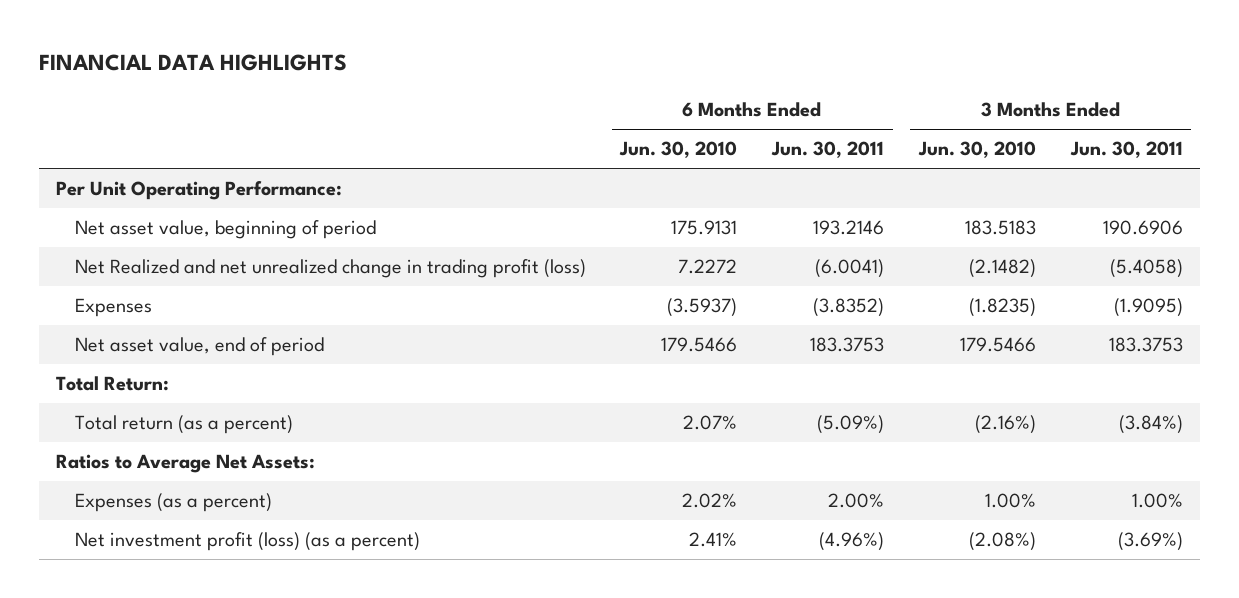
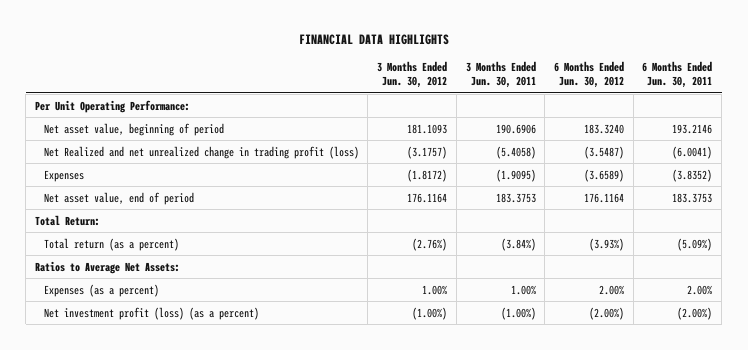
- | 6 Months Ended Jun. 30, 2010 | 6 Months Ended Jun. 30, 2011 | 3 Months Ended Jun. 30, 2010 | 3 Months Ended Jun. 30, 2011
+ | 3 Months Ended Jun. 30, 2012 | 3 Months Ended Jun. 30, 2011 | 6 Months Ended Jun. 30, 2012 | 6 Months Ended Jun. 30, 2011
- Net investment profit (loss) (as a percent) | 2.41% | (4.96%) | (2.08%) | (3.69%)
+ Net investment profit (loss) (as a percent) | (1.00%) | (1.00%) | (2.00%) | (2.00%)

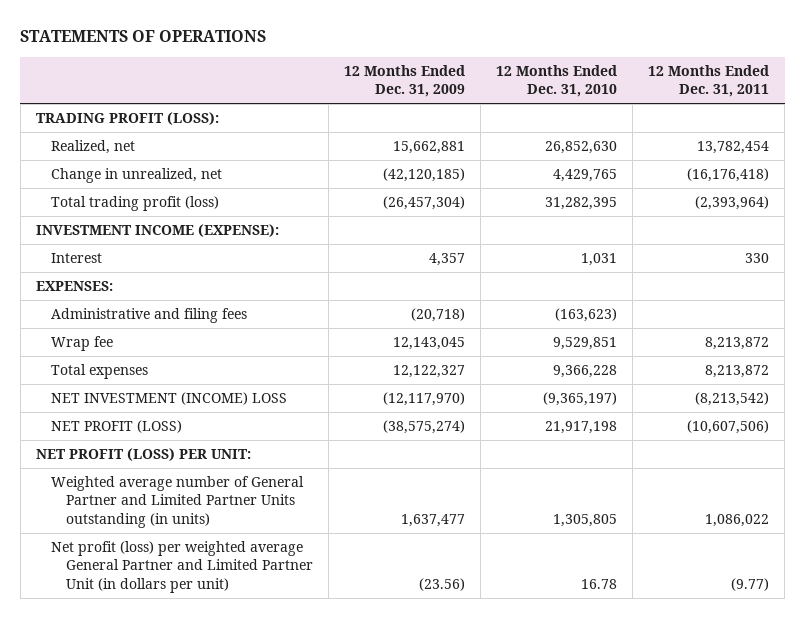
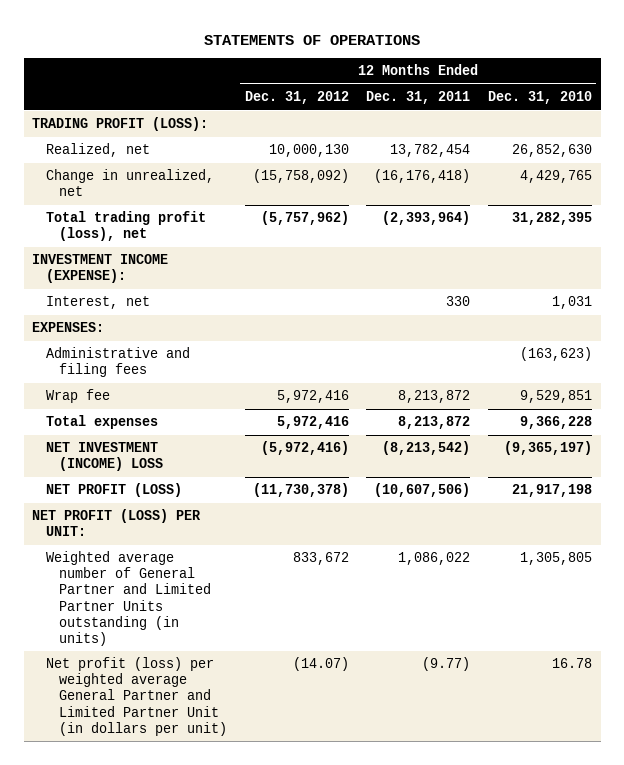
- | 12 Months Ended Dec. 31, 2009 | 12 Months Ended Dec. 31, 2010 | 12 Months Ended Dec. 31, 2011
+ | 12 Months Ended Dec. 31, 2012 | 12 Months Ended Dec. 31, 2011 | 12 Months Ended Dec. 31, 2010
- Total trading profit (loss) | (26,457,304) | 31,282,395 | (2,393,964)
+ Total trading profit (loss), net | (5,757,962) | (2,393,964) | 31,282,395
- Interest | 4,357 | 1,031 | 330
+ Interest, net | | 330 | 1,031

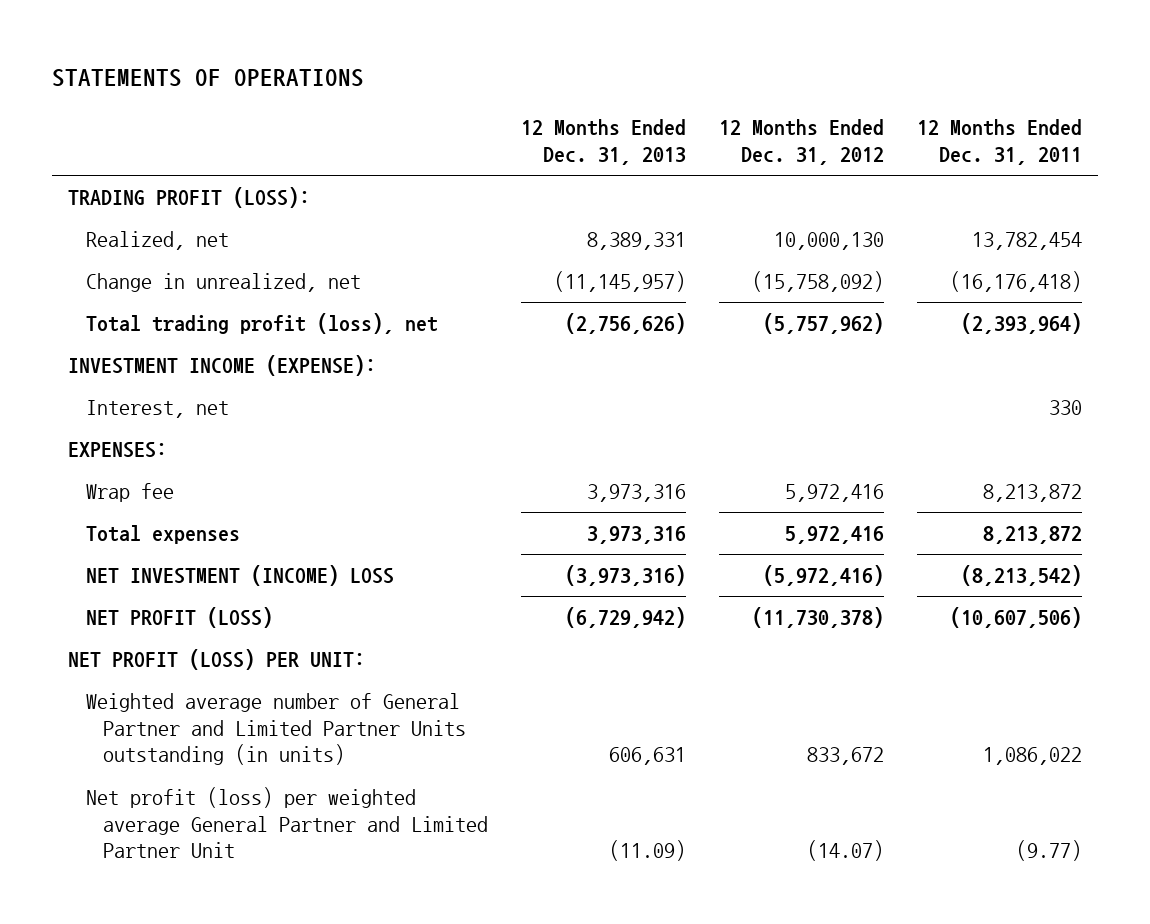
- | 12 Months Ended Dec. 31, 2012 | 12 Months Ended Dec. 31, 2011 | 12 Months Ended Dec. 31, 2010
+ | 12 Months Ended Dec. 31, 2013 | 12 Months Ended Dec. 31, 2012 | 12 Months Ended Dec. 31, 2011
- Administrative and filing fees | | | (163,623)
- Net profit (loss) per weighted average General Partner and Limited Partner Unit (in dollars per unit) | (14.07) | (9.77) | 16.78
+ Net profit (loss) per weighted average General Partner and Limited Partner Unit | (11.09) | (14.07) | (9.77)

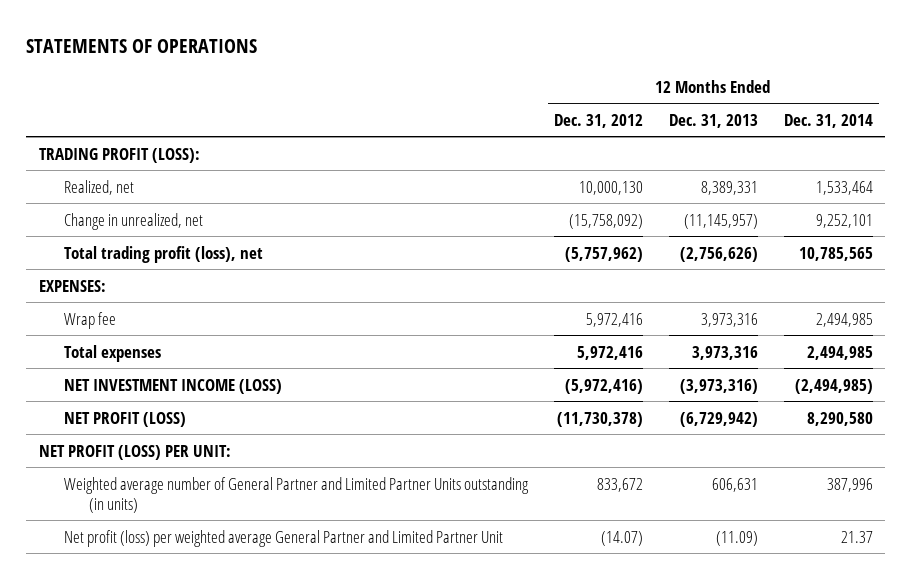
- | 12 Months Ended Dec. 31, 2013 | 12 Months Ended Dec. 31, 2012 | 12 Months Ended Dec. 31, 2011
+ | 12 Months Ended Dec. 31, 2012 | 12 Months Ended Dec. 31, 2013 | 12 Months Ended Dec. 31, 2014
- INVESTMENT INCOME (EXPENSE):
- Interest, net | | | 330
- NET INVESTMENT (INCOME) LOSS | (3,973,316) | (5,972,416) | (8,213,542)
+ NET INVESTMENT INCOME (LOSS) | (5,972,416) | (3,973,316) | (2,494,985)

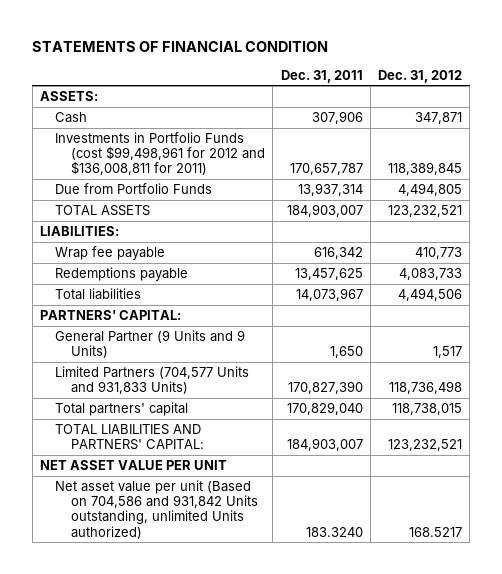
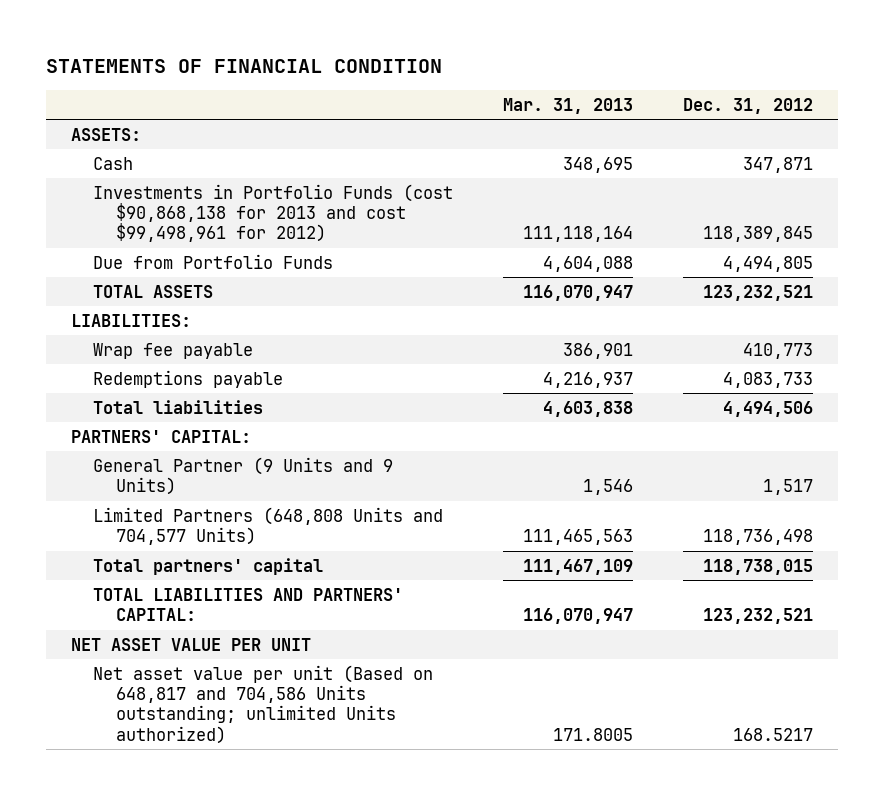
- | Dec. 31, 2011 | Dec. 31, 2012
+ | Mar. 31, 2013 | Dec. 31, 2012
- Investments in Portfolio Funds (cost $99,498,961 for 2012 and $136,008,811 for 2011) | 170,657,787 | 118,389,845
+ Investments in Portfolio Funds (cost $90,868,138 for 2013 and cost $99,498,961 for 2012) | 111,118,164 | 118,389,845
- Limited Partners (704,577 Units and 931,833 Units) | 170,827,390 | 118,736,498
+ Limited Partners (648,808 Units and 704,577 Units) | 111,465,563 | 118,736,498
- Net asset value per unit (Based on 704,586 and 931,842 Units outstanding, unlimited Units authorized) | 183.3240 | 168.5217
+ Net asset value per unit (Based on 648,817 and 704,586 Units outstanding; unlimited Units authorized) | 171.8005 | 168.5217

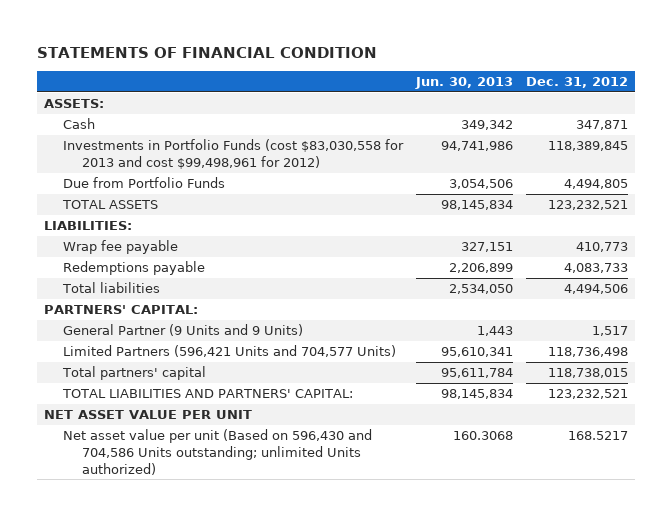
- | Mar. 31, 2013 | Dec. 31, 2012
+ | Jun. 30, 2013 | Dec. 31, 2012
- Investments in Portfolio Funds (cost $90,868,138 for 2013 and cost $99,498,961 for 2012) | 111,118,164 | 118,389,845
+ Investments in Portfolio Funds (cost $83,030,558 for 2013 and cost $99,498,961 for 2012) | 94,741,986 | 118,389,845
- Limited Partners (648,808 Units and 704,577 Units) | 111,465,563 | 118,736,498
+ Limited Partners (596,421 Units and 704,577 Units) | 95,610,341 | 118,736,498
- Net asset value per unit (Based on 648,817 and 704,586 Units outstanding; unlimited Units authorized) | 171.8005 | 168.5217
+ Net asset value per unit (Based on 596,430 and 704,586 Units outstanding; unlimited Units authorized) | 160.3068 | 168.5217

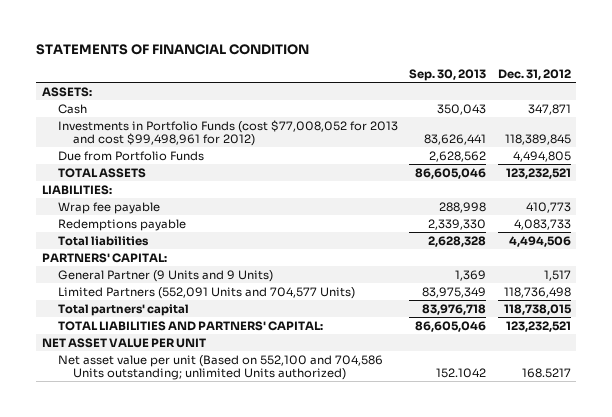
- | Jun. 30, 2013 | Dec. 31, 2012
+ | Sep. 30, 2013 | Dec. 31, 2012
- Investments in Portfolio Funds (cost $83,030,558 for 2013 and cost $99,498,961 for 2012) | 94,741,986 | 118,389,845
+ Investments in Portfolio Funds (cost $77,008,052 for 2013 and cost $99,498,961 for 2012) | 83,626,441 | 118,389,845
- Limited Partners (596,421 Units and 704,577 Units) | 95,610,341 | 118,736,498
+ Limited Partners (552,091 Units and 704,577 Units) | 83,975,349 | 118,736,498
- Net asset value per unit (Based on 596,430 and 704,586 Units outstanding; unlimited Units authorized) | 160.3068 | 168.5217
+ Net asset value per unit (Based on 552,100 and 704,586 Units outstanding; unlimited Units authorized) | 152.1042 | 168.5217

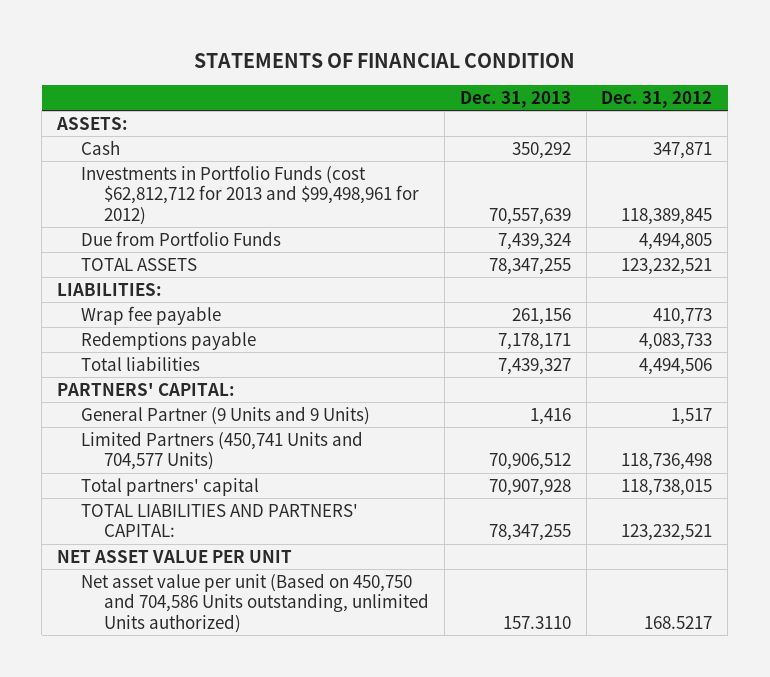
- | Sep. 30, 2013 | Dec. 31, 2012
+ | Dec. 31, 2013 | Dec. 31, 2012
- Investments in Portfolio Funds (cost $77,008,052 for 2013 and cost $99,498,961 for 2012) | 83,626,441 | 118,389,845
+ Investments in Portfolio Funds (cost $62,812,712 for 2013 and $99,498,961 for 2012) | 70,557,639 | 118,389,845
- Limited Partners (552,091 Units and 704,577 Units) | 83,975,349 | 118,736,498
+ Limited Partners (450,741 Units and 704,577 Units) | 70,906,512 | 118,736,498
- Net asset value per unit (Based on 552,100 and 704,586 Units outstanding; unlimited Units authorized) | 152.1042 | 168.5217
+ Net asset value per unit (Based on 450,750 and 704,586 Units outstanding, unlimited Units authorized) | 157.3110 | 168.5217

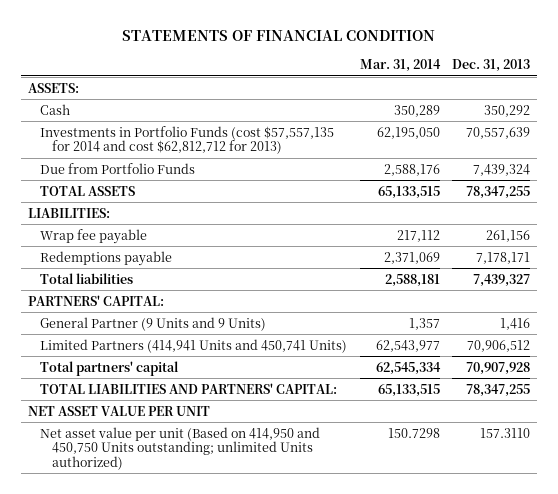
- | Dec. 31, 2013 | Dec. 31, 2012
+ | Mar. 31, 2014 | Dec. 31, 2013
- Investments in Portfolio Funds (cost $62,812,712 for 2013 and $99,498,961 for 2012) | 70,557,639 | 118,389,845
+ Investments in Portfolio Funds (cost $57,557,135 for 2014 and cost $62,812,712 for 2013) | 62,195,050 | 70,557,639
- Limited Partners (450,741 Units and 704,577 Units) | 70,906,512 | 118,736,498
+ Limited Partners (414,941 Units and 450,741 Units) | 62,543,977 | 70,906,512
- Net asset value per unit (Based on 450,750 and 704,586 Units outstanding, unlimited Units authorized) | 157.3110 | 168.5217
+ Net asset value per unit (Based on 414,950 and 450,750 Units outstanding; unlimited Units authorized) | 150.7298 | 157.3110

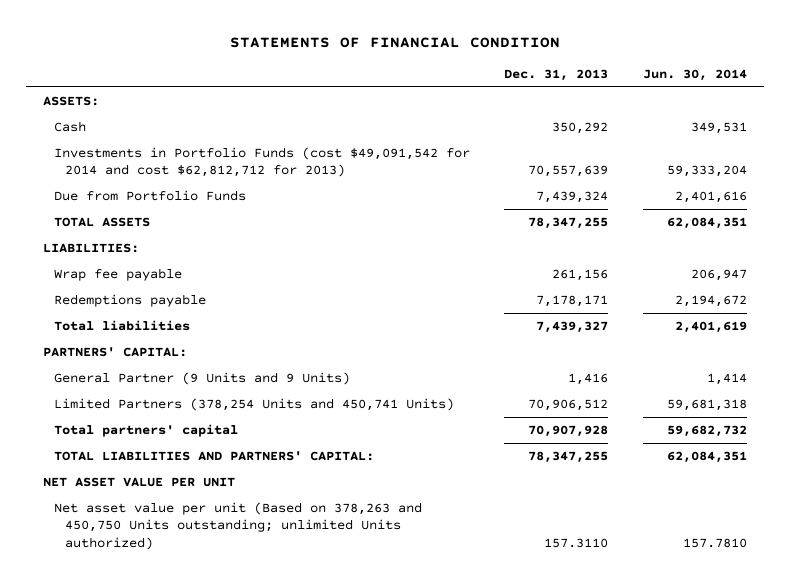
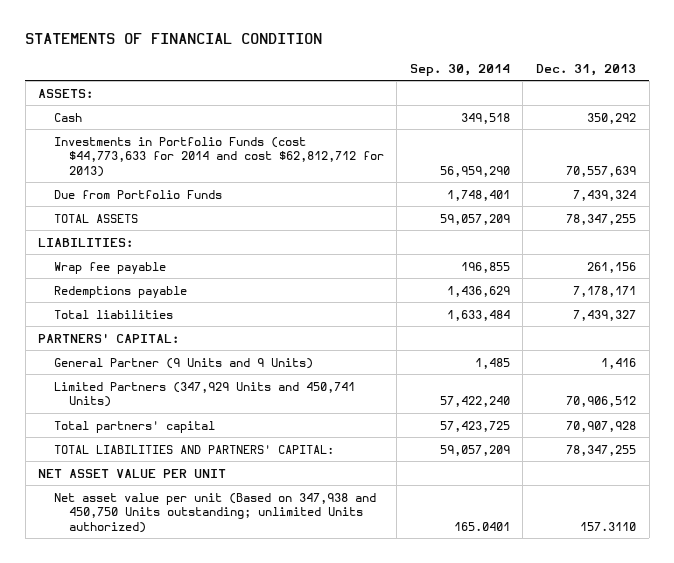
- | Dec. 31, 2013 | Jun. 30, 2014
+ | Sep. 30, 2014 | Dec. 31, 2013
- Investments in Portfolio Funds (cost $49,091,542 for 2014 and cost $62,812,712 for 2013) | 70,557,639 | 59,333,204
+ Investments in Portfolio Funds (cost $44,773,633 for 2014 and cost $62,812,712 for 2013) | 56,959,290 | 70,557,639
- Limited Partners (378,254 Units and 450,741 Units) | 70,906,512 | 59,681,318
+ Limited Partners (347,929 Units and 450,741 Units) | 57,422,240 | 70,906,512
- Net asset value per unit (Based on 378,263 and 450,750 Units outstanding; unlimited Units authorized) | 157.3110 | 157.7810
+ Net asset value per unit (Based on 347,938 and 450,750 Units outstanding; unlimited Units authorized) | 165.0401 | 157.3110

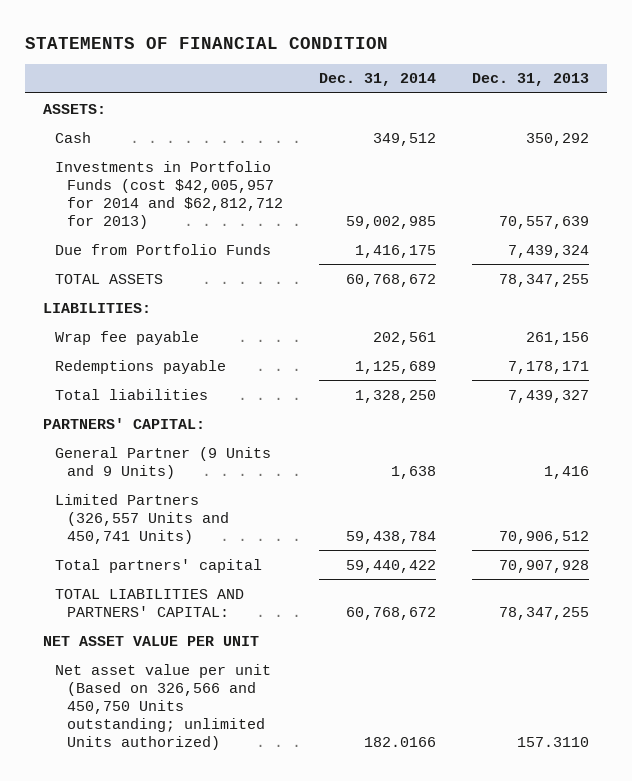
- | Sep. 30, 2014 | Dec. 31, 2013
+ | Dec. 31, 2014 | Dec. 31, 2013
- Investments in Portfolio Funds (cost $44,773,633 for 2014 and cost $62,812,712 for 2013) | 56,959,290 | 70,557,639
+ Investments in Portfolio Funds (cost $42,005,957 for 2014 and $62,812,712 for 2013) | 59,002,985 | 70,557,639
- Limited Partners (347,929 Units and 450,741 Units) | 57,422,240 | 70,906,512
+ Limited Partners (326,557 Units and 450,741 Units) | 59,438,784 | 70,906,512
- Net asset value per unit (Based on 347,938 and 450,750 Units outstanding; unlimited Units authorized) | 165.0401 | 157.3110
+ Net asset value per unit (Based on 326,566 and 450,750 Units outstanding; unlimited Units authorized) | 182.0166 | 157.3110

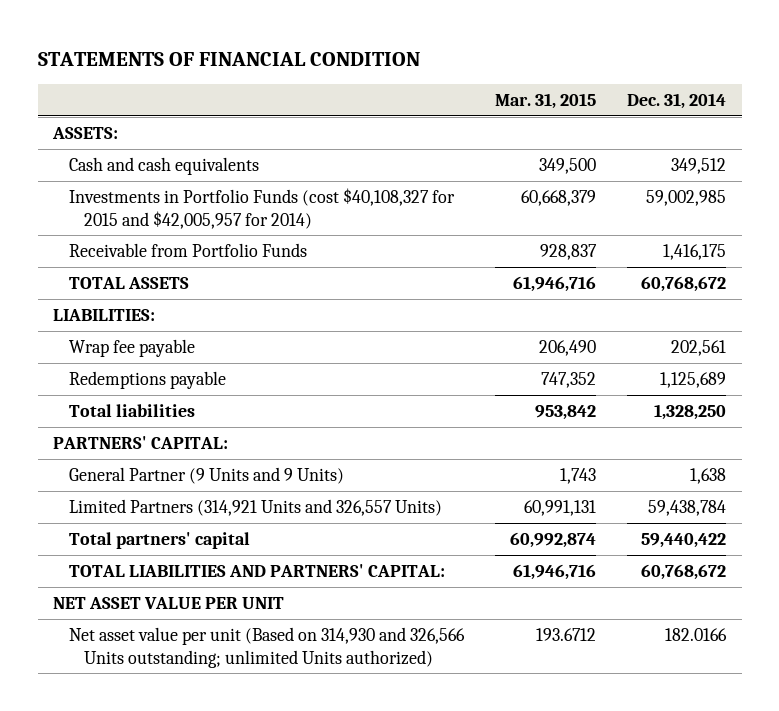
- | Dec. 31, 2014 | Dec. 31, 2013
+ | Mar. 31, 2015 | Dec. 31, 2014
- Cash | 349,512 | 350,292
- Investments in Portfolio Funds (cost $42,005,957 for 2014 and $62,812,712 for 2013) | 59,002,985 | 70,557,639
- Due from Portfolio Funds | 1,416,175 | 7,439,324
+ Cash and cash equivalents | 349,500 | 349,512
+ Investments in Portfolio Funds (cost $40,108,327 for 2015 and $42,005,957 for 2014) | 60,668,379 | 59,002,985
+ Receivable from Portfolio Funds | 928,837 | 1,416,175
- Limited Partners (326,557 Units and 450,741 Units) | 59,438,784 | 70,906,512
+ Limited Partners (314,921 Units and 326,557 Units) | 60,991,131 | 59,438,784
- Net asset value per unit (Based on 326,566 and 450,750 Units outstanding; unlimited Units authorized) | 182.0166 | 157.3110
+ Net asset value per unit (Based on 314,930 and 326,566 Units outstanding; unlimited Units authorized) | 193.6712 | 182.0166

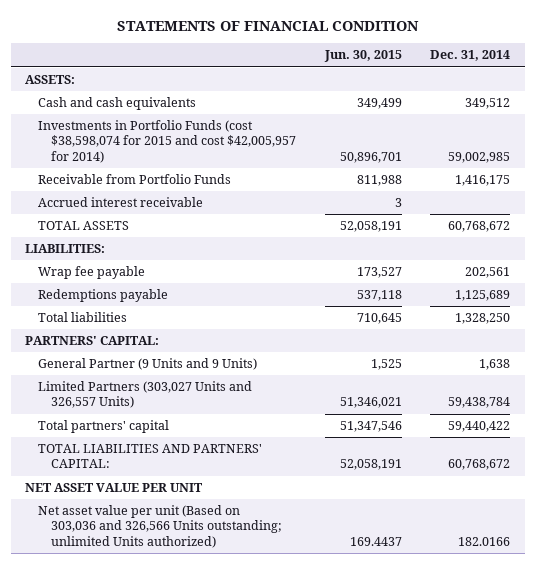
- | Mar. 31, 2015 | Dec. 31, 2014
+ | Jun. 30, 2015 | Dec. 31, 2014
- Investments in Portfolio Funds (cost $40,108,327 for 2015 and $42,005,957 for 2014) | 60,668,379 | 59,002,985
+ Investments in Portfolio Funds (cost $38,598,074 for 2015 and cost $42,005,957 for 2014) | 50,896,701 | 59,002,985
+ Accrued interest receivable | 3 |
- Limited Partners (314,921 Units and 326,557 Units) | 60,991,131 | 59,438,784
+ Limited Partners (303,027 Units and 326,557 Units) | 51,346,021 | 59,438,784
- Net asset value per unit (Based on 314,930 and 326,566 Units outstanding; unlimited Units authorized) | 193.6712 | 182.0166
+ Net asset value per unit (Based on 303,036 and 326,566 Units outstanding; unlimited Units authorized) | 169.4437 | 182.0166

